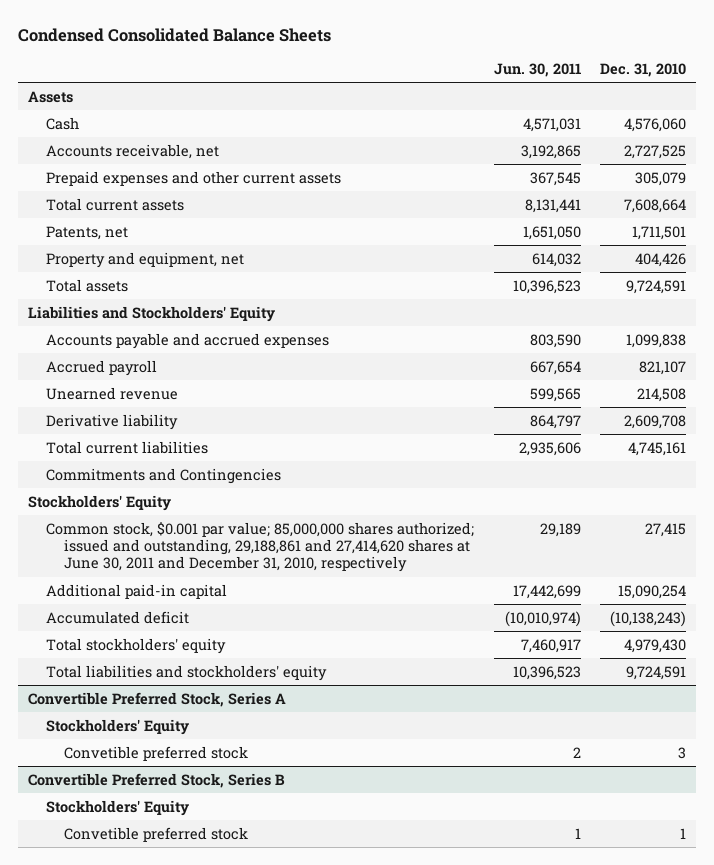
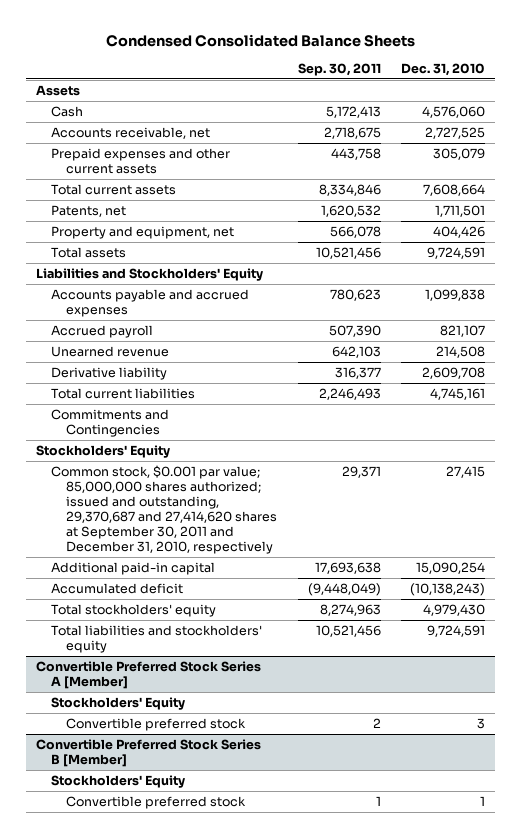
- | Jun. 30, 2011 | Dec. 31, 2010
+ | Sep. 30, 2011 | Dec. 31, 2010
- Common stock, $0.001 par value; 85,000,000 shares authorized; issued and outstanding, 29,188,861 and 27,414,620 shares at June 30, 2011 and December 31, 2010, respectively | 29,189 | 27,415
+ Common stock, $0.001 par value; 85,000,000 shares authorized; issued and outstanding, 29,370,687 and 27,414,620 shares at September 30, 2011 and December 31, 2010, respectively | 29,371 | 27,415
- Convertible Preferred Stock, Series A
+ Convertible Preferred Stock Series A [Member]
- Convetible preferred stock | 2 | 3
- Convertible Preferred Stock, Series B
+ Convertible preferred stock | 2 | 3
+ Convertible Preferred Stock Series B [Member]
- Convetible preferred stock | 1 | 1
+ Convertible preferred stock | 1 | 1

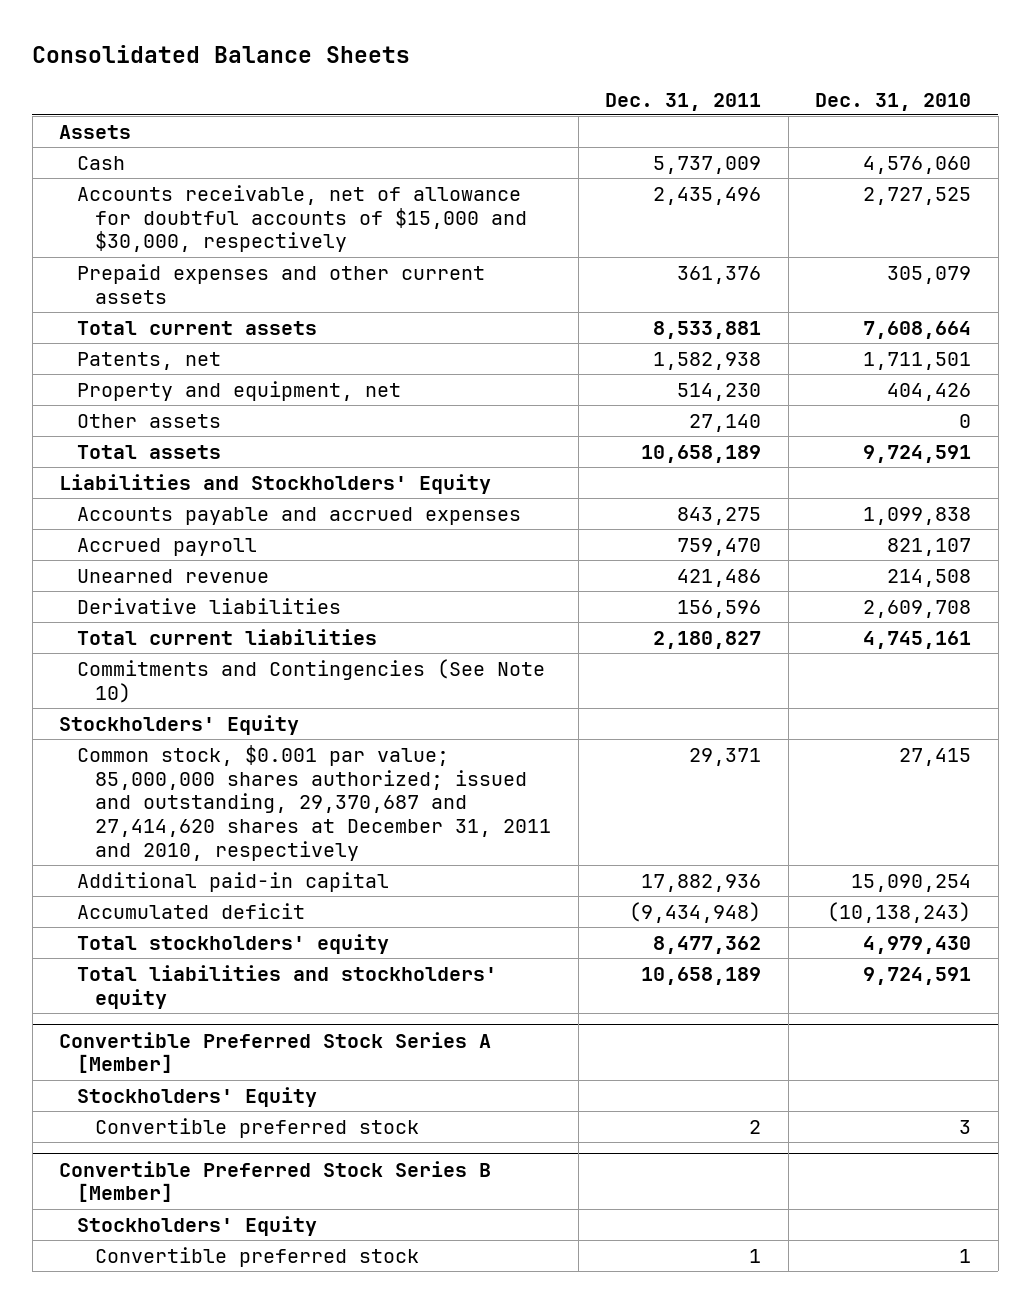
- Condensed Consolidated Balance Sheets
+ Consolidated Balance Sheets
- | Sep. 30, 2011 | Dec. 31, 2010
+ | Dec. 31, 2011 | Dec. 31, 2010
- Accounts receivable, net | 2,718,675 | 2,727,525
+ Accounts receivable, net of allowance for doubtful accounts of $15,000 and $30,000, respectively | 2,435,496 | 2,727,525
+ Other assets | 27,140 | 0
- Derivative liability | 316,377 | 2,609,708
+ Derivative liabilities | 156,596 | 2,609,708
- Commitments and Contingencies
+ Commitments and Contingencies (See Note 10)
- Common stock, $0.001 par value; 85,000,000 shares authorized; issued and outstanding, 29,370,687 and 27,414,620 shares at September 30, 2011 and December 31, 2010, respectively | 29,371 | 27,415
+ Common stock, $0.001 par value; 85,000,000 shares authorized; issued and outstanding, 29,370,687 and 27,414,620 shares at December 31, 2011 and 2010, respectively | 29,371 | 27,415

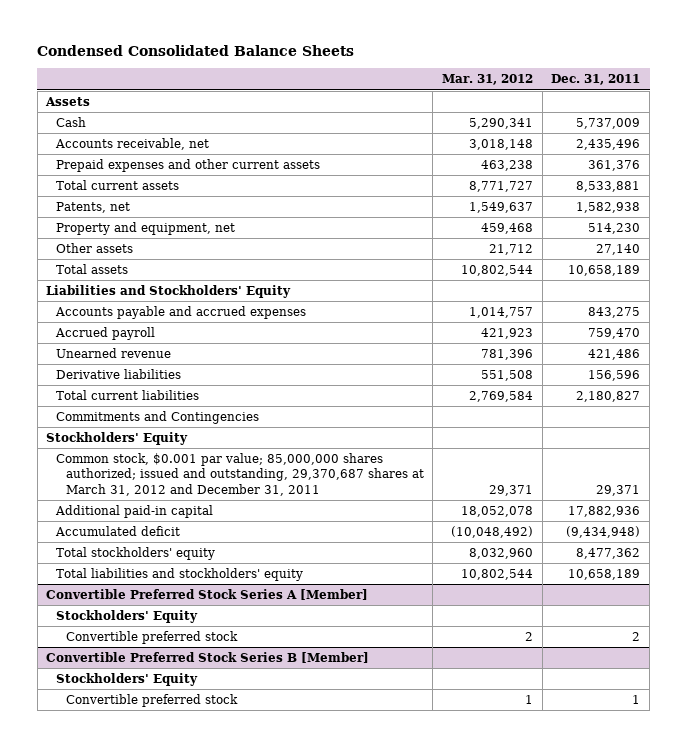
- Consolidated Balance Sheets
+ Condensed Consolidated Balance Sheets
- | Dec. 31, 2011 | Dec. 31, 2010
+ | Mar. 31, 2012 | Dec. 31, 2011
- Accounts receivable, net of allowance for doubtful accounts of $15,000 and $30,000, respectively | 2,435,496 | 2,727,525
+ Accounts receivable, net | 3,018,148 | 2,435,496
- Commitments and Contingencies (See Note 10)
+ Commitments and Contingencies
- Common stock, $0.001 par value; 85,000,000 shares authorized; issued and outstanding, 29,370,687 and 27,414,620 shares at December 31, 2011 and 2010, respectively | 29,371 | 27,415
+ Common stock, $0.001 par value; 85,000,000 shares authorized; issued and outstanding, 29,370,687 shares at March 31, 2012 and December 31, 2011 | 29,371 | 29,371

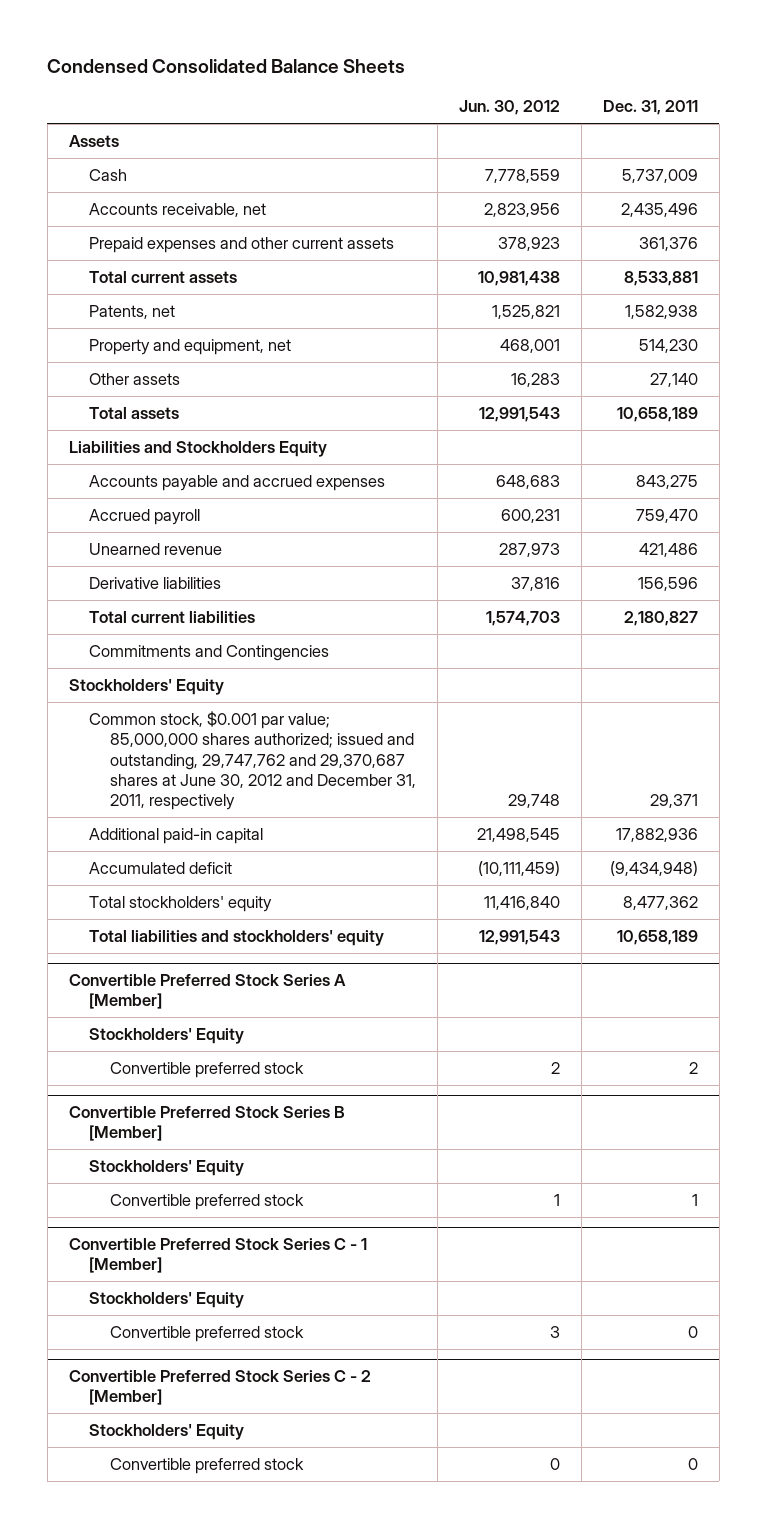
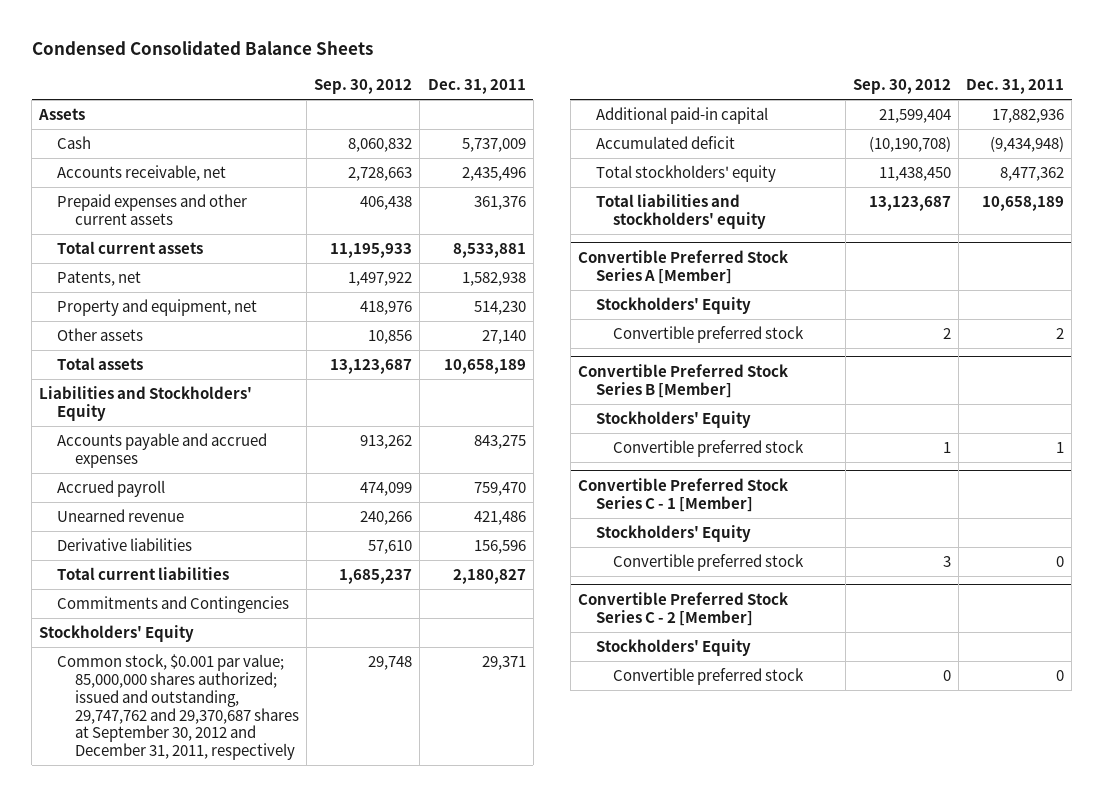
- | Jun. 30, 2012 | Dec. 31, 2011
+ | Sep. 30, 2012 | Dec. 31, 2011
- Liabilities and Stockholders Equity
+ Liabilities and Stockholders' Equity
- Common stock, $0.001 par value; 85,000,000 shares authorized; issued and outstanding, 29,747,762 and 29,370,687 shares at June 30, 2012 and December 31, 2011, respectively | 29,748 | 29,371
+ Common stock, $0.001 par value; 85,000,000 shares authorized; issued and outstanding, 29,747,762 and 29,370,687 shares at September 30, 2012 and December 31, 2011, respectively | 29,748 | 29,371

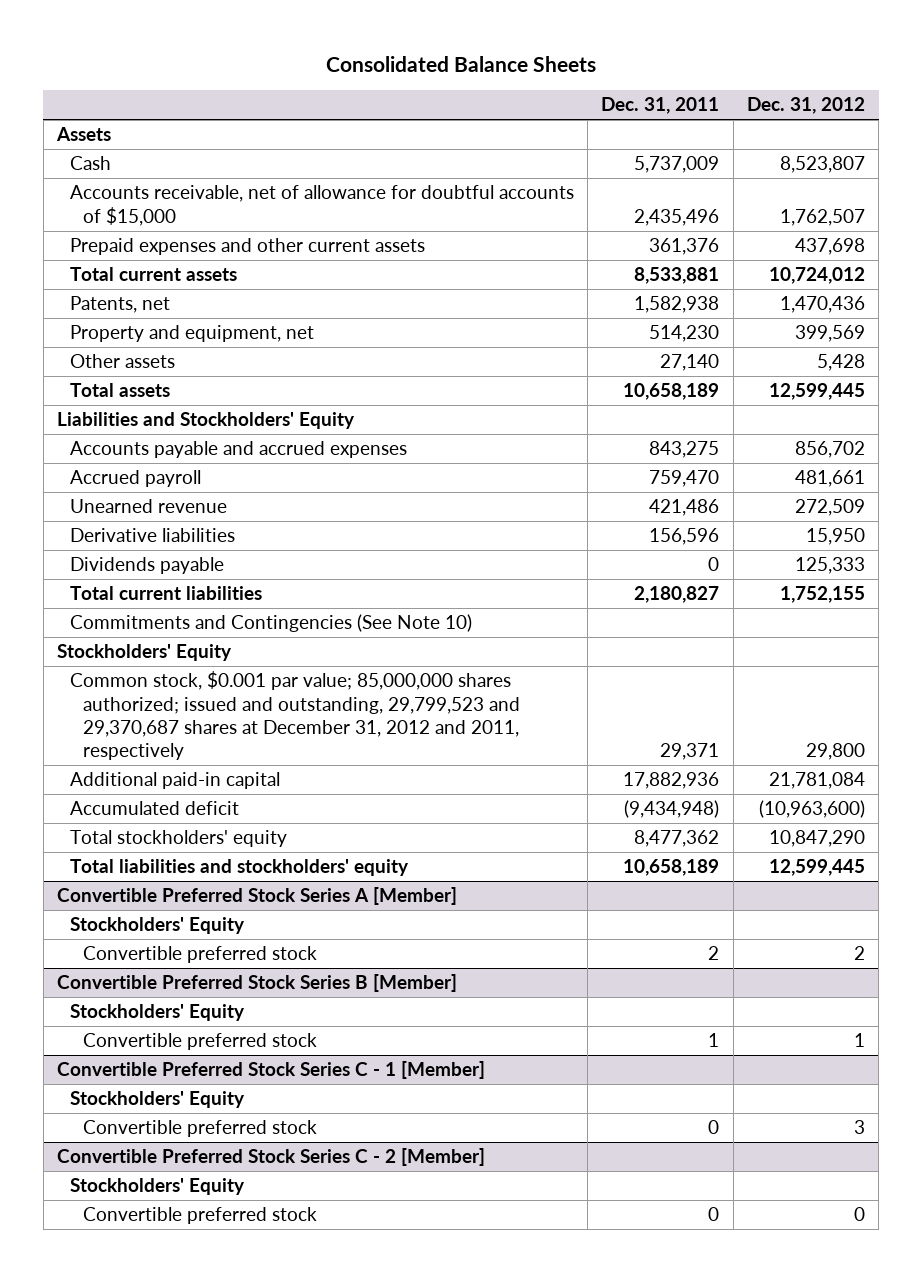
- Condensed Consolidated Balance Sheets
+ Consolidated Balance Sheets
- | Sep. 30, 2012 | Dec. 31, 2011
+ | Dec. 31, 2011 | Dec. 31, 2012
- Accounts receivable, net | 2,728,663 | 2,435,496
+ Accounts receivable, net of allowance for doubtful accounts of $15,000 | 2,435,496 | 1,762,507
+ Dividends payable | 0 | 125,333
- Commitments and Contingencies
+ Commitments and Contingencies (See Note 10)
- Common stock, $0.001 par value; 85,000,000 shares authorized; issued and outstanding, 29,747,762 and 29,370,687 shares at September 30, 2012 and December 31, 2011, respectively | 29,748 | 29,371
+ Common stock, $0.001 par value; 85,000,000 shares authorized; issued and outstanding, 29,799,523 and 29,370,687 shares at December 31, 2012 and 2011, respectively | 29,371 | 29,800

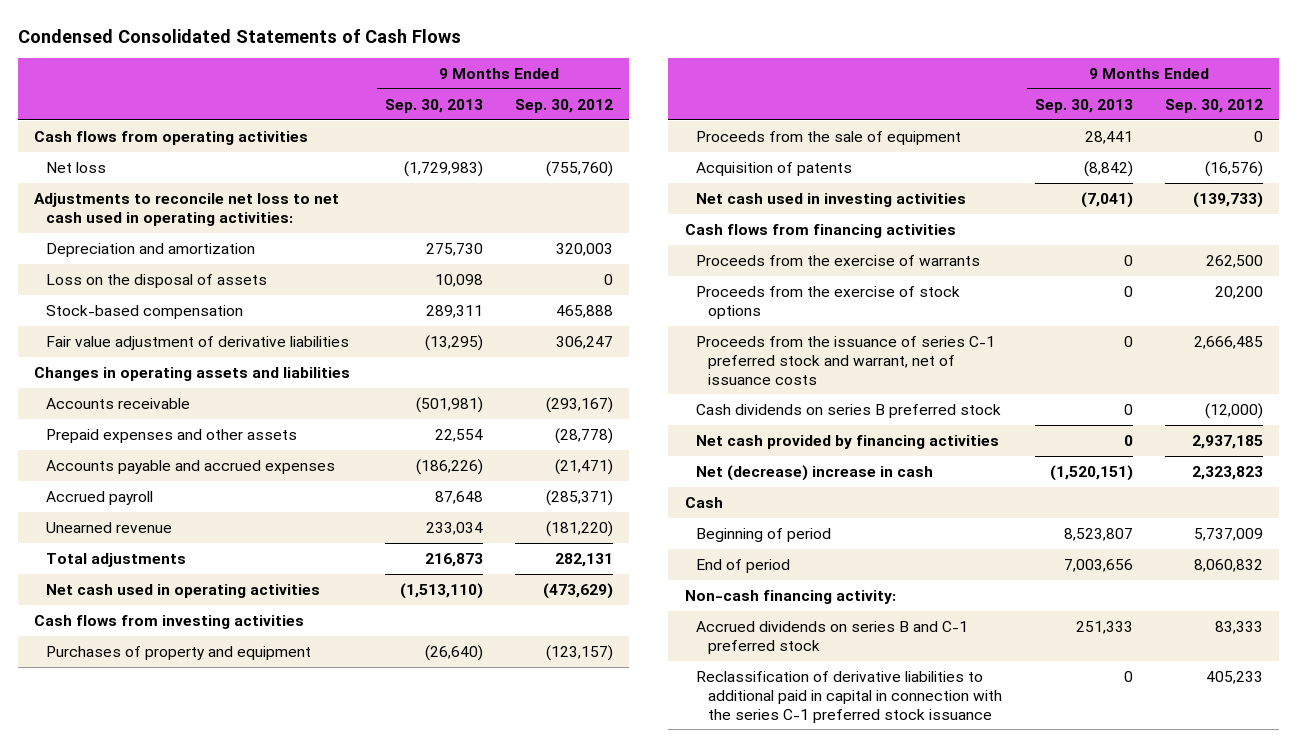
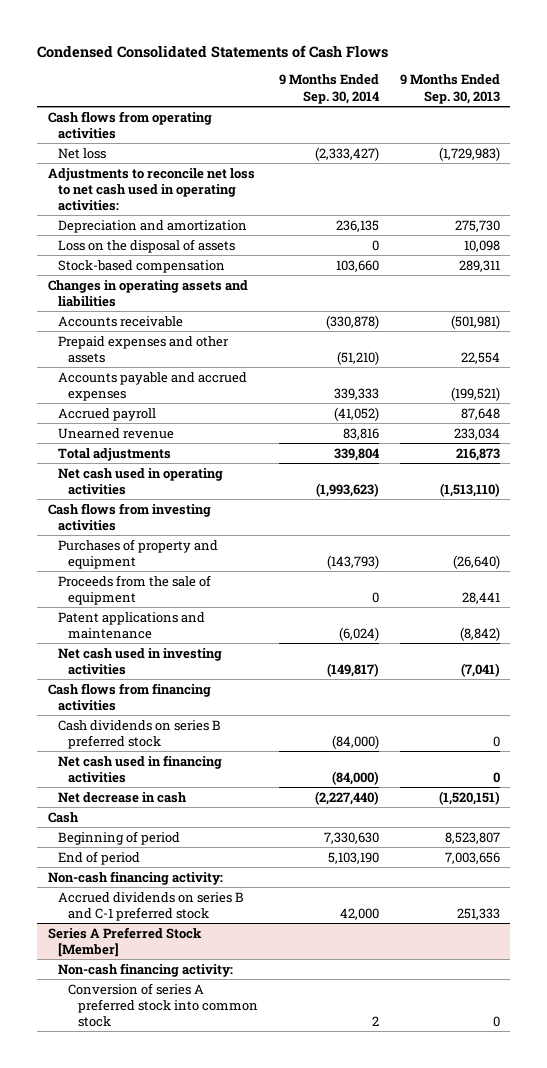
- | 9 Months Ended Sep. 30, 2013 | 9 Months Ended Sep. 30, 2012
+ | 9 Months Ended Sep. 30, 2014 | 9 Months Ended Sep. 30, 2013
- Fair value adjustment of derivative liabilities | (13,295) | 306,247
- Accounts payable and accrued expenses | (186,226) | (21,471)
+ Accounts payable and accrued expenses | 339,333 | (199,521)
- Acquisition of patents | (8,842) | (16,576)
+ Patent applications and maintenance | (6,024) | (8,842)
- Proceeds from the exercise of warrants | 0 | 262,500
- Proceeds from the exercise of stock options | 0 | 20,200
- Proceeds from the issuance of series C-1 preferred stock and warrant, net of issuance costs | 0 | 2,666,485
- Net cash provided by financing activities | 0 | 2,937,185
- Net (decrease) increase in cash | (1,520,151) | 2,323,823
+ Net cash used in financing activities | (84,000) | 0
+ Net decrease in cash | (2,227,440) | (1,520,151)
- Reclassification of derivative liabilities to additional paid in capital in connection with the series C-1 preferred stock issuance | 0 | 405,233
+ Series A Preferred Stock [Member]
+ Non-cash financing activity:
+ Conversion of series A preferred stock into common stock | 2 | 0

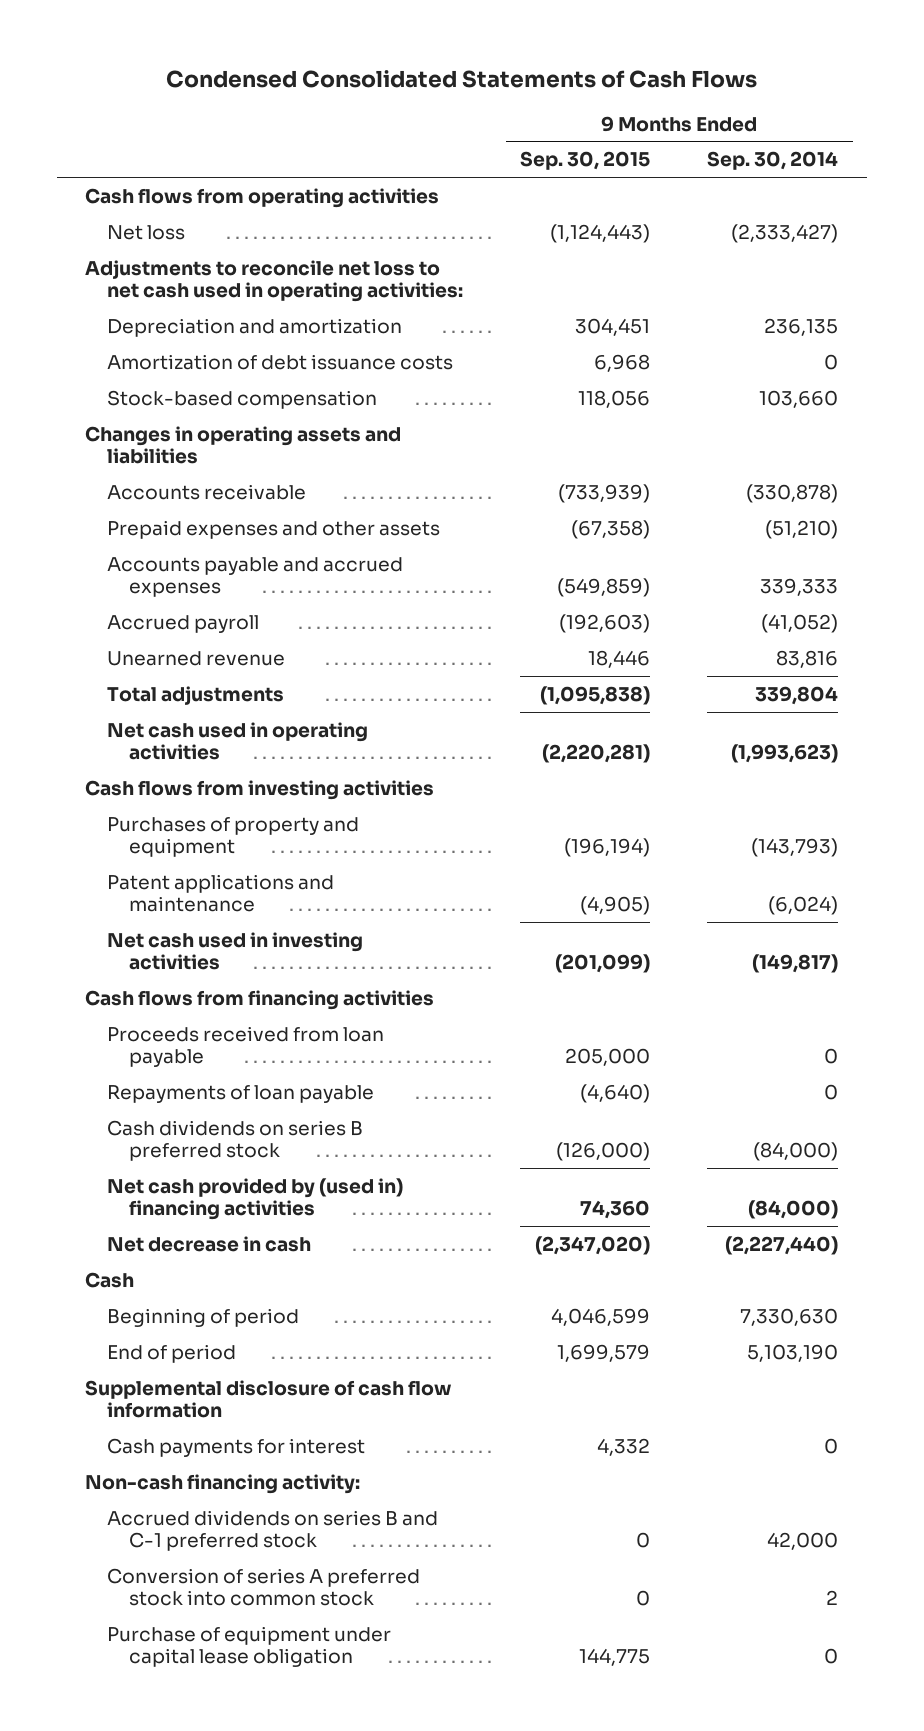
- | 9 Months Ended Sep. 30, 2014 | 9 Months Ended Sep. 30, 2013
+ | 9 Months Ended Sep. 30, 2015 | 9 Months Ended Sep. 30, 2014
- Loss on the disposal of assets | 0 | 10,098
+ Amortization of debt issuance costs | 6,968 | 0
- Proceeds from the sale of equipment | 0 | 28,441
+ Proceeds received from loan payable | 205,000 | 0
+ Repayments of loan payable | (4,640) | 0
- Net cash used in financing activities | (84,000) | 0
+ Net cash provided by (used in) financing activities | 74,360 | (84,000)
+ Supplemental disclosure of cash flow information
+ Cash payments for interest | 4,332 | 0
- Series A Preferred Stock [Member]
- Non-cash financing activity:
+ Purchase of equipment under capital lease obligation | 144,775 | 0

